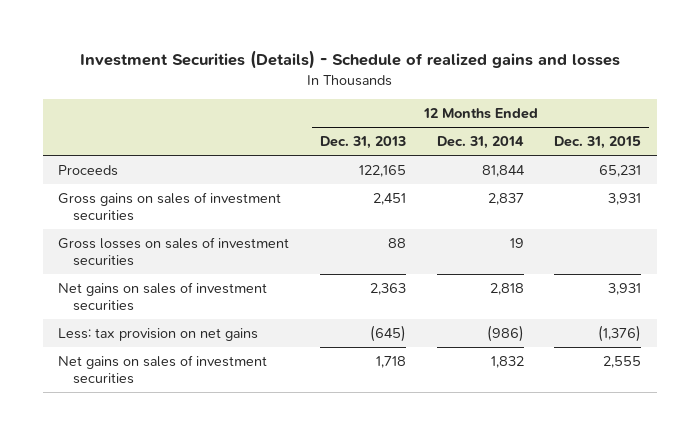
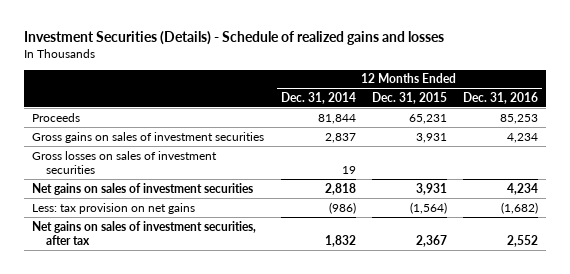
- | 12 Months Ended Dec. 31, 2013 | 12 Months Ended Dec. 31, 2014 | 12 Months Ended Dec. 31, 2015
+ | 12 Months Ended Dec. 31, 2014 | 12 Months Ended Dec. 31, 2015 | 12 Months Ended Dec. 31, 2016
- Less: tax provision on net gains | (645) | (986) | (1,376)
- Net gains on sales of investment securities | 1,718 | 1,832 | 2,555
+ Less: tax provision on net gains | (986) | (1,564) | (1,682)
+ Net gains on sales of investment securities, after tax | 1,832 | 2,367 | 2,552

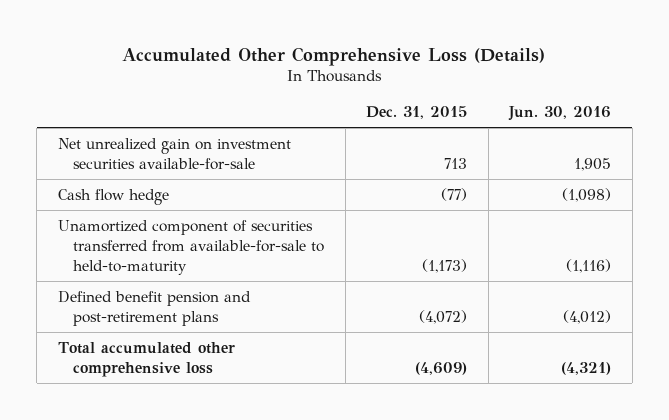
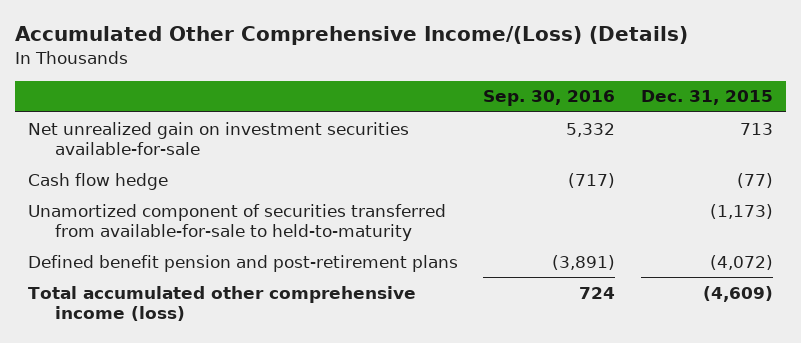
- Accumulated Other Comprehensive Loss (Details)
+ Accumulated Other Comprehensive Income/(Loss) (Details)
- | Dec. 31, 2015 | Jun. 30, 2016
+ | Sep. 30, 2016 | Dec. 31, 2015
- Total accumulated other comprehensive loss | (4,609) | (4,321)
+ Total accumulated other comprehensive income (loss) | 724 | (4,609)

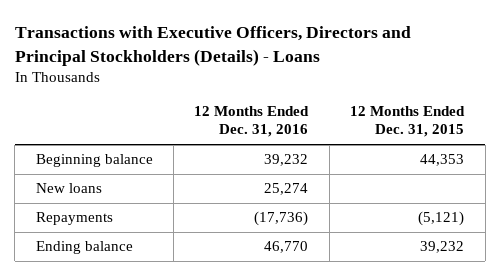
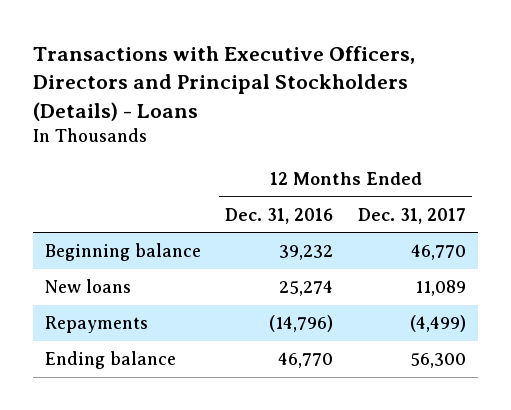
- | 12 Months Ended Dec. 31, 2016 | 12 Months Ended Dec. 31, 2015
+ | 12 Months Ended Dec. 31, 2016 | 12 Months Ended Dec. 31, 2017
- Repayments | (17,736) | (5,121)
+ Repayments | (14,796) | (4,499)

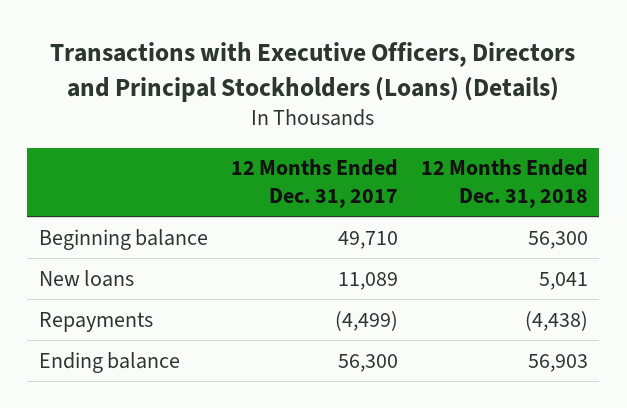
- Transactions with Executive Officers, Directors and Principal Stockholders (Details) - Loans
+ Transactions with Executive Officers, Directors and Principal Stockholders (Loans) (Details)
- | 12 Months Ended Dec. 31, 2016 | 12 Months Ended Dec. 31, 2017
+ | 12 Months Ended Dec. 31, 2017 | 12 Months Ended Dec. 31, 2018
- Beginning balance | 39,232 | 46,770
+ Beginning balance | 49,710 | 56,300

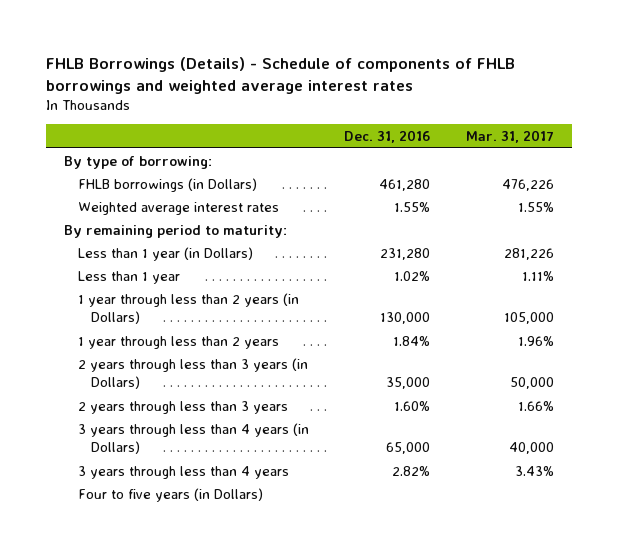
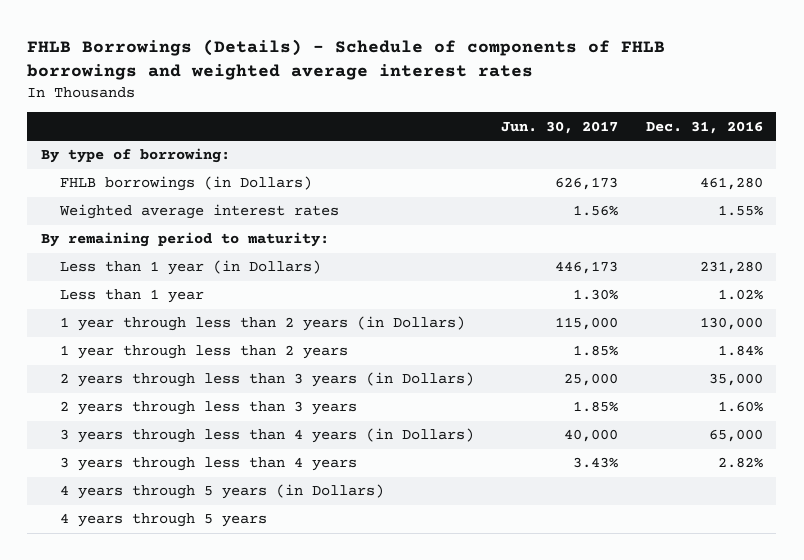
- | Dec. 31, 2016 | Mar. 31, 2017
+ | Jun. 30, 2017 | Dec. 31, 2016
- Four to five years (in Dollars)
+ 4 years through 5 years (in Dollars)
+ 4 years through 5 years

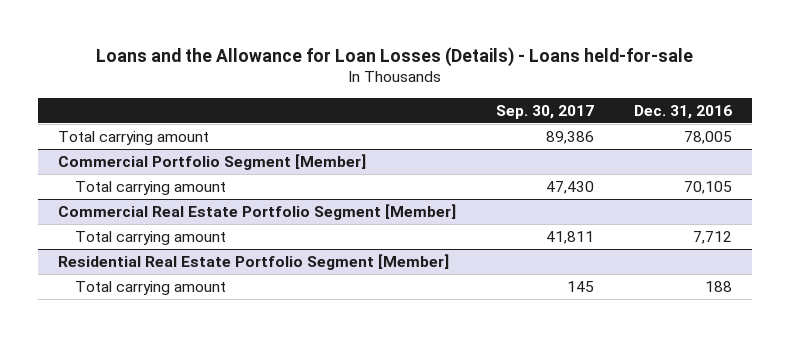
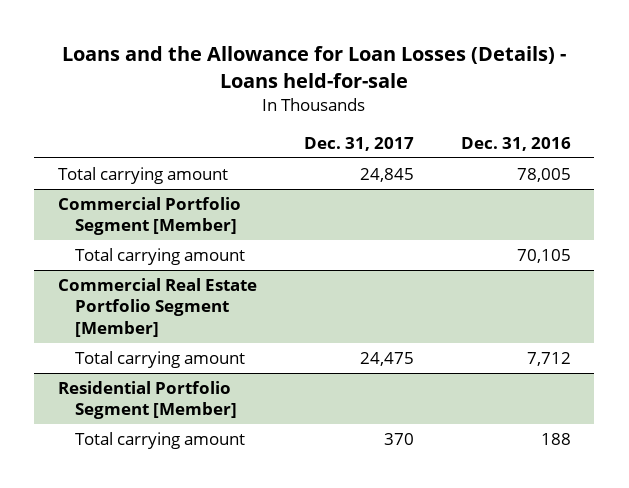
- | Sep. 30, 2017 | Dec. 31, 2016
+ | Dec. 31, 2017 | Dec. 31, 2016
- Residential Real Estate Portfolio Segment [Member]
+ Residential Portfolio Segment [Member]

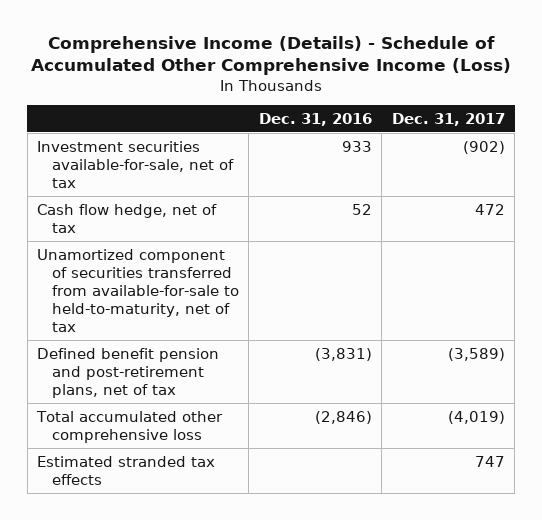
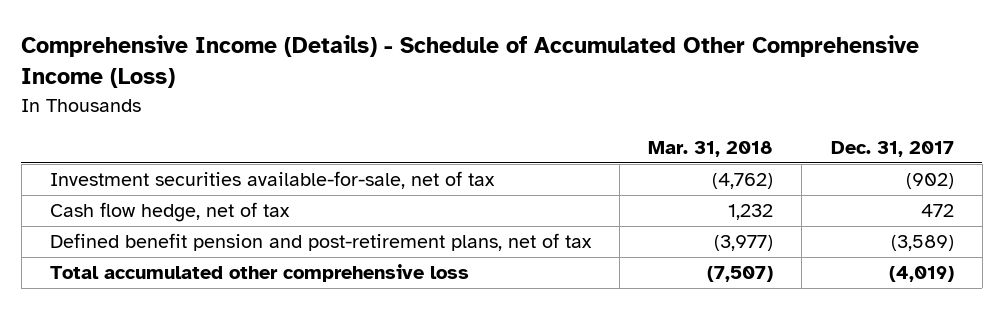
- | Dec. 31, 2016 | Dec. 31, 2017
+ | Mar. 31, 2018 | Dec. 31, 2017
- Unamortized component of securities transferred from available-for-sale to held-to-maturity, net of tax
- Estimated stranded tax effects | | 747

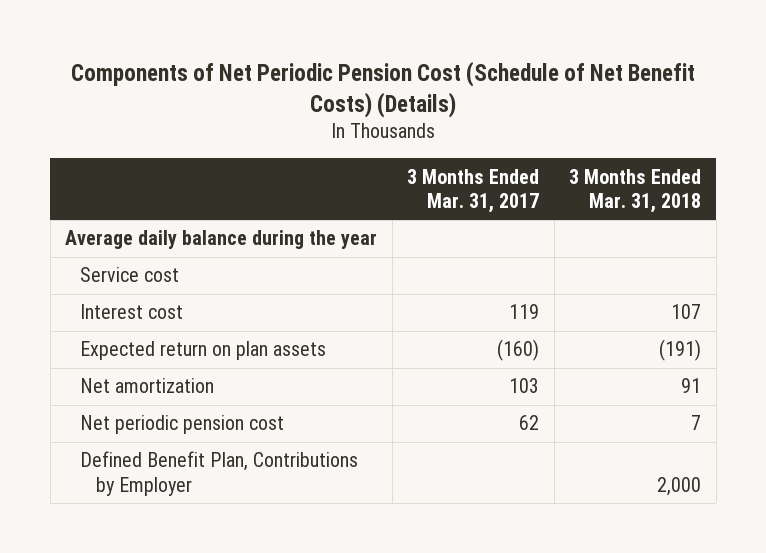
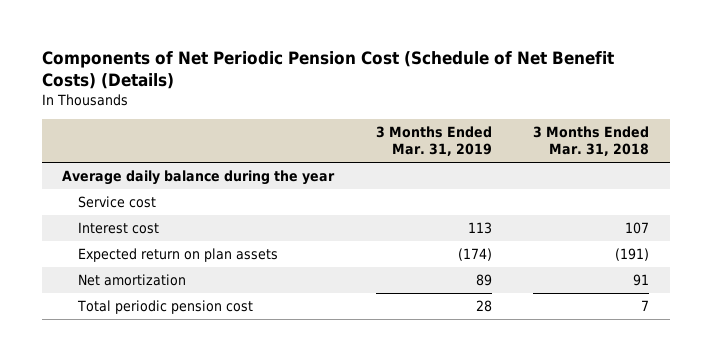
- | 3 Months Ended Mar. 31, 2017 | 3 Months Ended Mar. 31, 2018
+ | 3 Months Ended Mar. 31, 2019 | 3 Months Ended Mar. 31, 2018
- Net periodic pension cost | 62 | 7
- Defined Benefit Plan, Contributions by Employer | | 2,000
+ Total periodic pension cost | 28 | 7

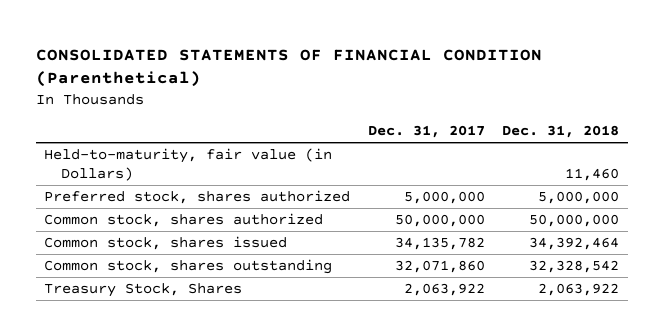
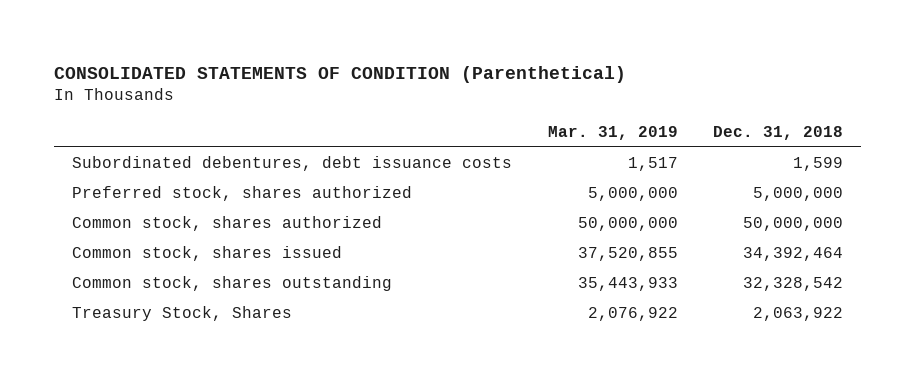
- CONSOLIDATED STATEMENTS OF FINANCIAL CONDITION (Parenthetical)
+ CONSOLIDATED STATEMENTS OF CONDITION (Parenthetical)
- | Dec. 31, 2017 | Dec. 31, 2018
+ | Mar. 31, 2019 | Dec. 31, 2018
- Held-to-maturity, fair value (in Dollars) | | 11,460
+ Subordinated debentures, debt issuance costs | 1,517 | 1,599

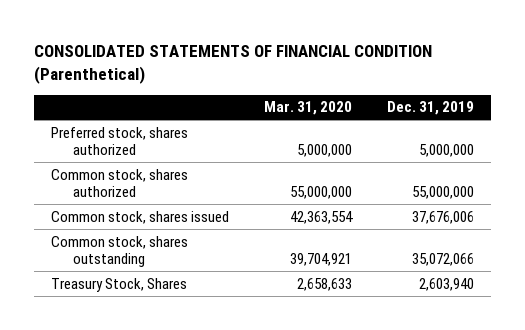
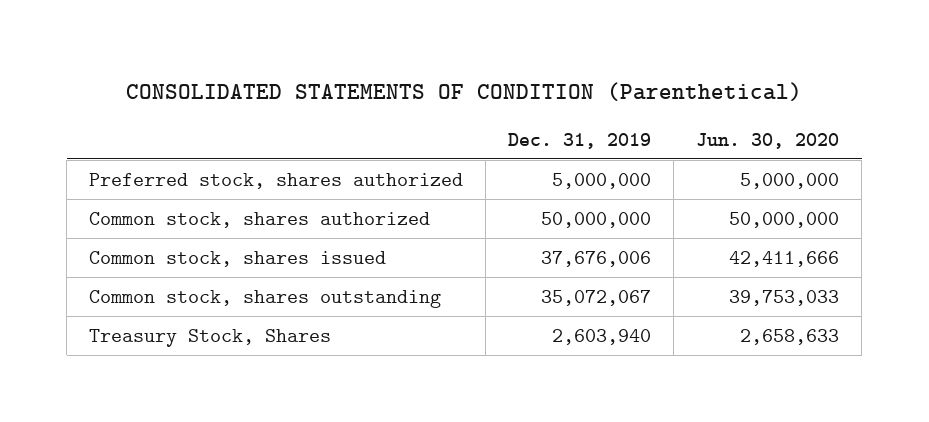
- CONSOLIDATED STATEMENTS OF FINANCIAL CONDITION (Parenthetical)
+ CONSOLIDATED STATEMENTS OF CONDITION (Parenthetical)
- | Mar. 31, 2020 | Dec. 31, 2019
+ | Dec. 31, 2019 | Jun. 30, 2020
- Common stock, shares authorized | 55,000,000 | 55,000,000
+ Common stock, shares authorized | 50,000,000 | 50,000,000
- Common stock, shares outstanding | 39,704,921 | 35,072,066
+ Common stock, shares outstanding | 35,072,067 | 39,753,033

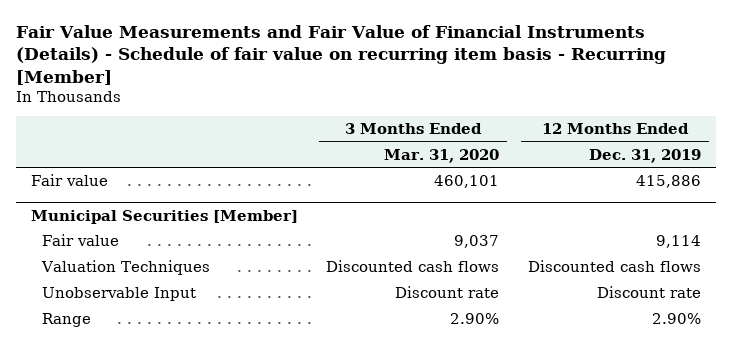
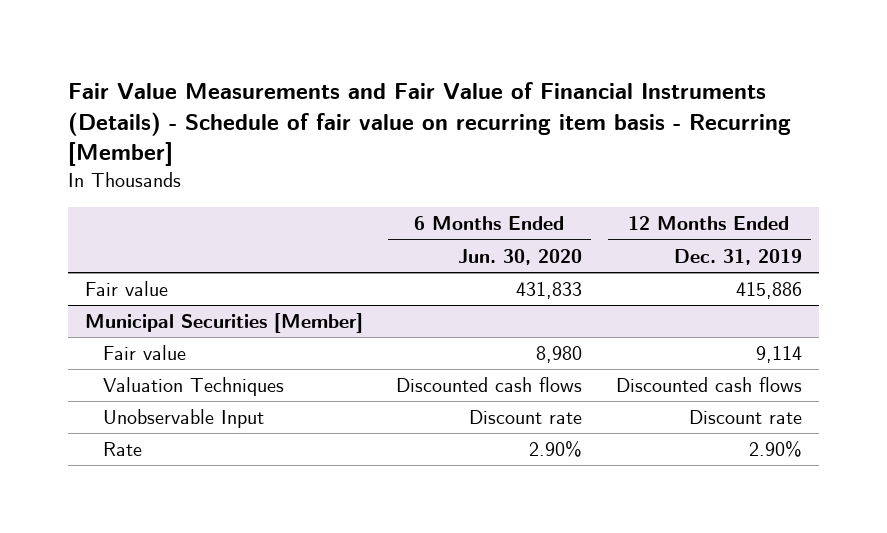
- | 3 Months Ended Mar. 31, 2020 | 12 Months Ended Dec. 31, 2019
+ | 6 Months Ended Jun. 30, 2020 | 12 Months Ended Dec. 31, 2019
@ Municipal Securities [Member]
- Range | 2.90% | 2.90%
+ Rate | 2.90% | 2.90%

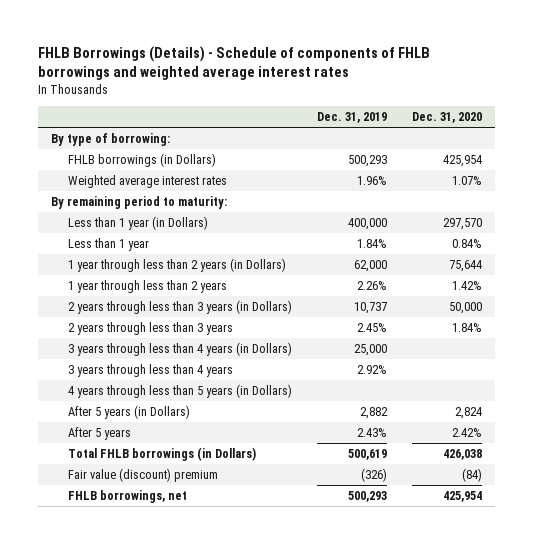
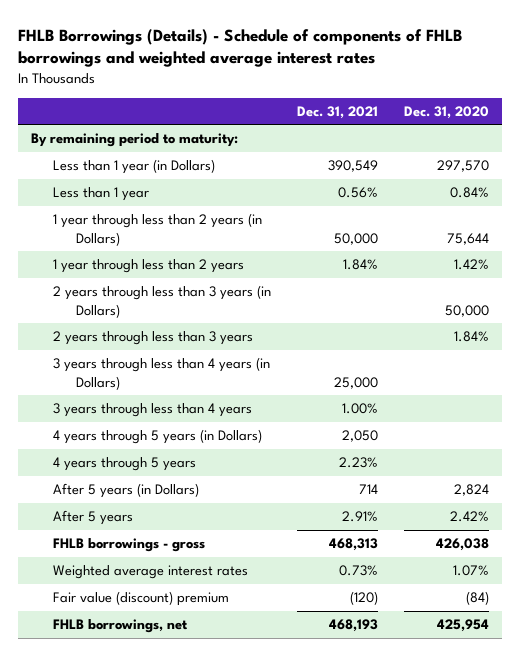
- | Dec. 31, 2019 | Dec. 31, 2020
+ | Dec. 31, 2021 | Dec. 31, 2020
- By type of borrowing:
- FHLB borrowings (in Dollars) | 500,293 | 425,954
- 4 years through less than 5 years (in Dollars)
+ 4 years through 5 years (in Dollars) | 2,050 |
+ 4 years through 5 years | 2.23% |
- Total FHLB borrowings (in Dollars) | 500,619 | 426,038
+ FHLB borrowings - gross | 468,313 | 426,038
moved down: Weighted average interest rates | 0.73% | 1.07%

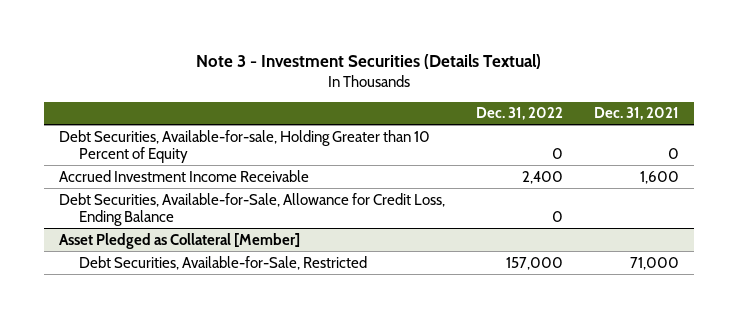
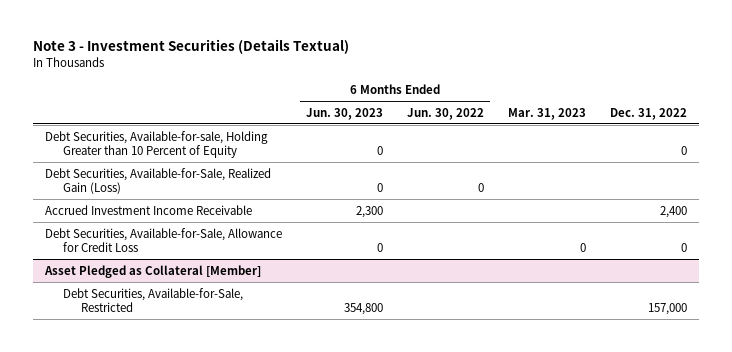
- | Dec. 31, 2022 | Dec. 31, 2021
+ | 6 Months Ended Jun. 30, 2023 | 6 Months Ended Jun. 30, 2022 | Mar. 31, 2023 | Dec. 31, 2022
+ Debt Securities, Available-for-Sale, Realized Gain (Loss) | 0 | 0 | |
- Debt Securities, Available-for-Sale, Allowance for Credit Loss, Ending Balance | 0 |
+ Debt Securities, Available-for-Sale, Allowance for Credit Loss | 0 | | 0 | 0

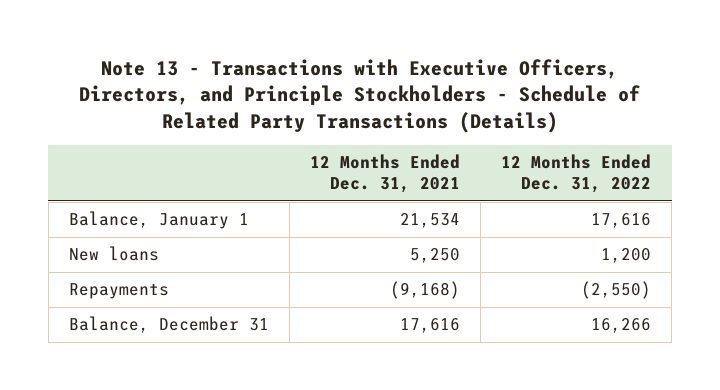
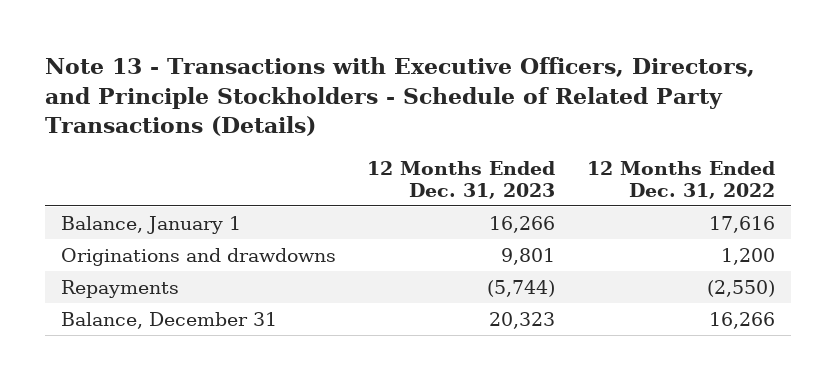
- | 12 Months Ended Dec. 31, 2021 | 12 Months Ended Dec. 31, 2022
+ | 12 Months Ended Dec. 31, 2023 | 12 Months Ended Dec. 31, 2022
- New loans | 5,250 | 1,200
+ Originations and drawdowns | 9,801 | 1,200

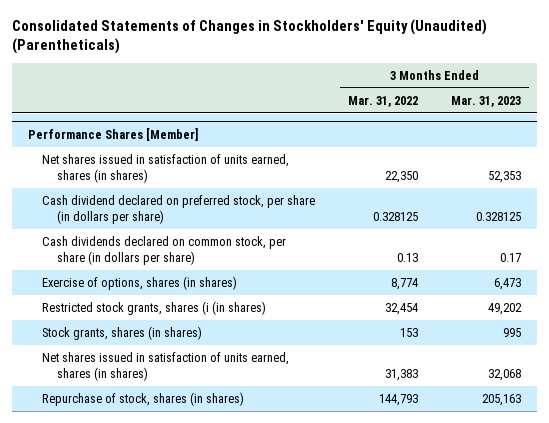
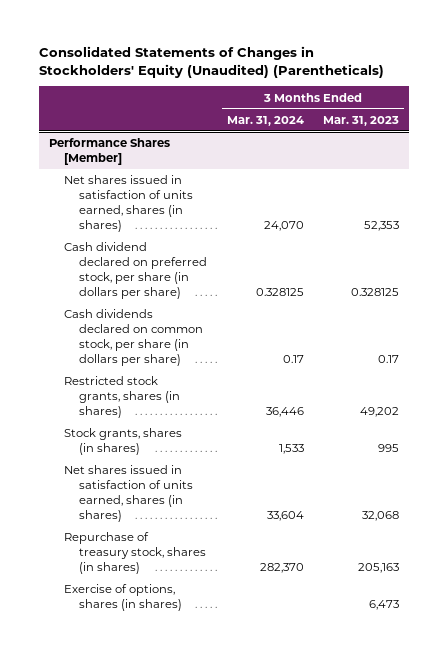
- | 3 Months Ended Mar. 31, 2022 | 3 Months Ended Mar. 31, 2023
+ | 3 Months Ended Mar. 31, 2024 | 3 Months Ended Mar. 31, 2023
@ Performance Shares [Member]
- Restricted stock grants, shares (i (in shares) | 32,454 | 49,202
+ Restricted stock grants, shares (in shares) | 36,446 | 49,202
- Repurchase of stock, shares (in shares) | 144,793 | 205,163
+ Repurchase of treasury stock, shares (in shares) | 282,370 | 205,163
moved down: Exercise of options, shares (in shares) | | 6,473

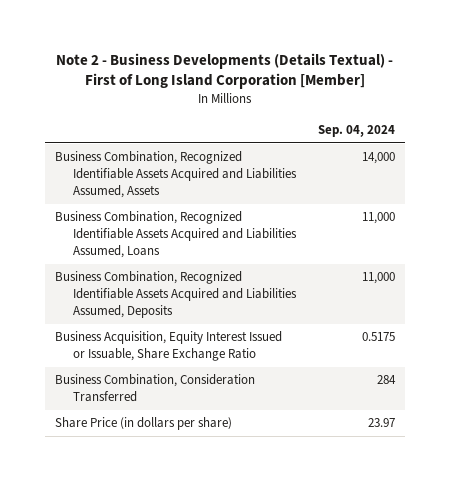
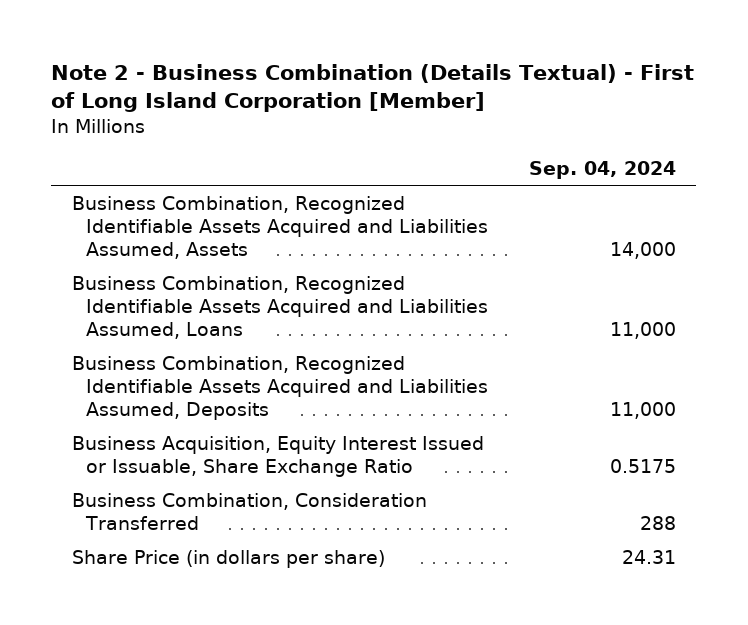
- Note 2 - Business Developments (Details Textual) - First of Long Island Corporation [Member]
+ Note 2 - Business Combination (Details Textual) - First of Long Island Corporation [Member]
- Business Combination, Consideration Transferred | 284
- Share Price (in dollars per share) | 23.97
+ Business Combination, Consideration Transferred | 288
+ Share Price (in dollars per share) | 24.31

